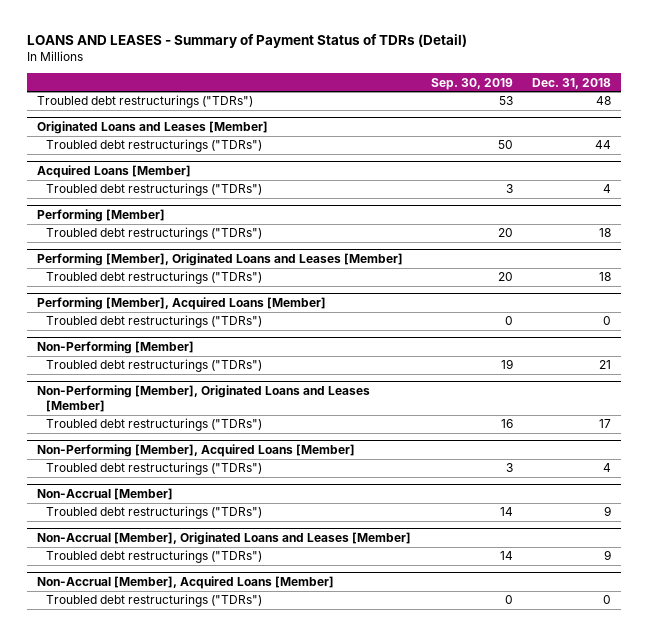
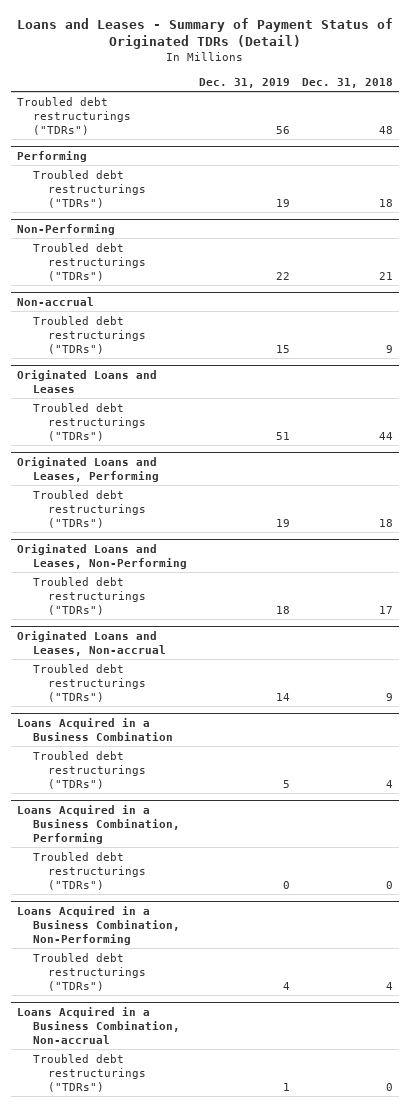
- LOANS AND LEASES - Summary of Payment Status of TDRs (Detail)
+ Loans and Leases - Summary of Payment Status of Originated TDRs (Detail)
- | Sep. 30, 2019 | Dec. 31, 2018
+ | Dec. 31, 2019 | Dec. 31, 2018
- Originated Loans and Leases [Member]
- Troubled debt restructurings ("TDRs") | 50 | 44
- Acquired Loans [Member]
- Troubled debt restructurings ("TDRs") | 3 | 4
- Performing [Member]
- Troubled debt restructurings ("TDRs") | 20 | 18
- Performing [Member], Originated Loans and Leases [Member]
+ Performing
- Performing [Member], Acquired Loans [Member]
- Troubled debt restructurings ("TDRs") | 0 | 0
- Non-Performing [Member]
+ Non-Performing
- Non-Performing [Member], Originated Loans and Leases [Member]
- Troubled debt restructurings ("TDRs") | 16 | 17
- Non-Performing [Member], Acquired Loans [Member]
- Troubled debt restructurings ("TDRs") | 3 | 4
- Non-Accrual [Member]
+ Non-accrual
- Non-Accrual [Member], Originated Loans and Leases [Member]
+ Originated Loans and Leases
+ Troubled debt restructurings ("TDRs") | 51 | 44
+ Originated Loans and Leases, Performing
+ Troubled debt restructurings ("TDRs") | 19 | 18
+ Originated Loans and Leases, Non-Performing
+ Troubled debt restructurings ("TDRs") | 18 | 17
+ Originated Loans and Leases, Non-accrual
- Non-Accrual [Member], Acquired Loans [Member]
+ Loans Acquired in a Business Combination
+ Troubled debt restructurings ("TDRs") | 5 | 4
+ Loans Acquired in a Business Combination, Performing
+ Loans Acquired in a Business Combination, Non-Performing
+ Troubled debt restructurings ("TDRs") | 4 | 4
+ Loans Acquired in a Business Combination, Non-accrual
+ Troubled debt restructurings ("TDRs") | 1 | 0

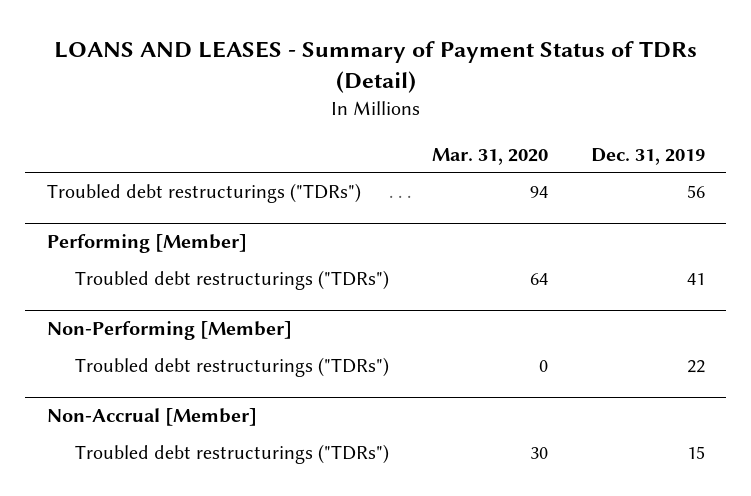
- Loans and Leases - Summary of Payment Status of Originated TDRs (Detail)
+ LOANS AND LEASES - Summary of Payment Status of TDRs (Detail)
- | Dec. 31, 2019 | Dec. 31, 2018
+ | Mar. 31, 2020 | Dec. 31, 2019
- Performing
- Troubled debt restructurings ("TDRs") | 19 | 18
- Non-Performing
+ Performing [Member]
+ Troubled debt restructurings ("TDRs") | 64 | 41
+ Non-Performing [Member]
- Non-accrual
+ Non-Accrual [Member]
- Originated Loans and Leases
- Troubled debt restructurings ("TDRs") | 51 | 44
- Originated Loans and Leases, Performing
- Troubled debt restructurings ("TDRs") | 19 | 18
- Originated Loans and Leases, Non-Performing
- Troubled debt restructurings ("TDRs") | 18 | 17
- Originated Loans and Leases, Non-accrual
- Troubled debt restructurings ("TDRs") | 14 | 9
- Loans Acquired in a Business Combination
- Troubled debt restructurings ("TDRs") | 5 | 4
- Loans Acquired in a Business Combination, Performing
- Troubled debt restructurings ("TDRs") | 0 | 0
- Loans Acquired in a Business Combination, Non-Performing
- Troubled debt restructurings ("TDRs") | 4 | 4
- Loans Acquired in a Business Combination, Non-accrual
- Troubled debt restructurings ("TDRs") | 1 | 0

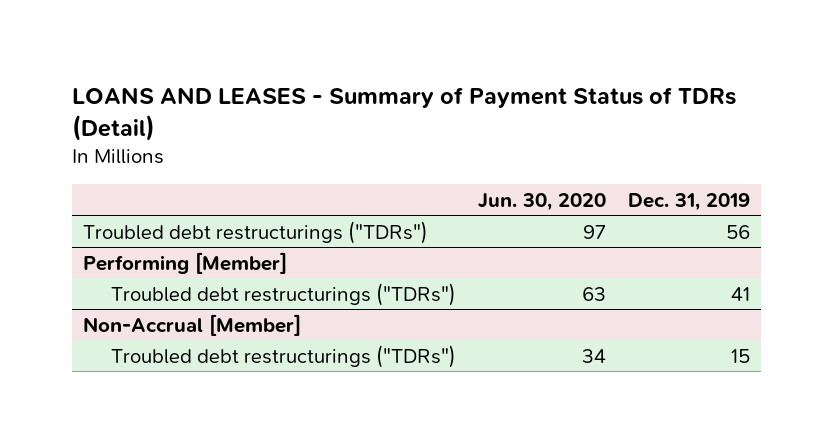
- | Mar. 31, 2020 | Dec. 31, 2019
+ | Jun. 30, 2020 | Dec. 31, 2019
- Non-Performing [Member]
- Troubled debt restructurings ("TDRs") | 0 | 22

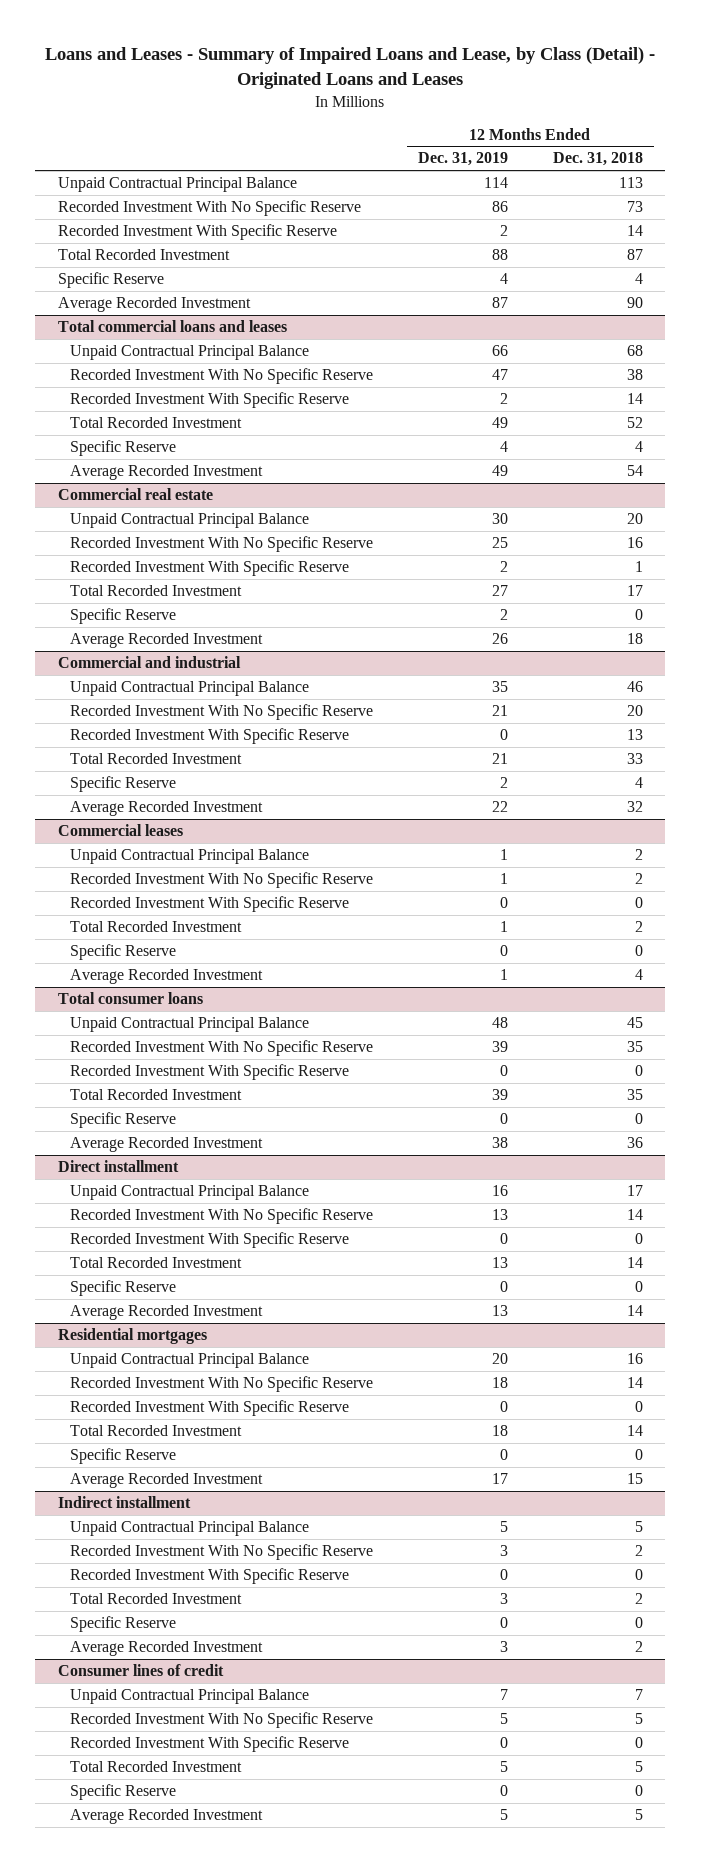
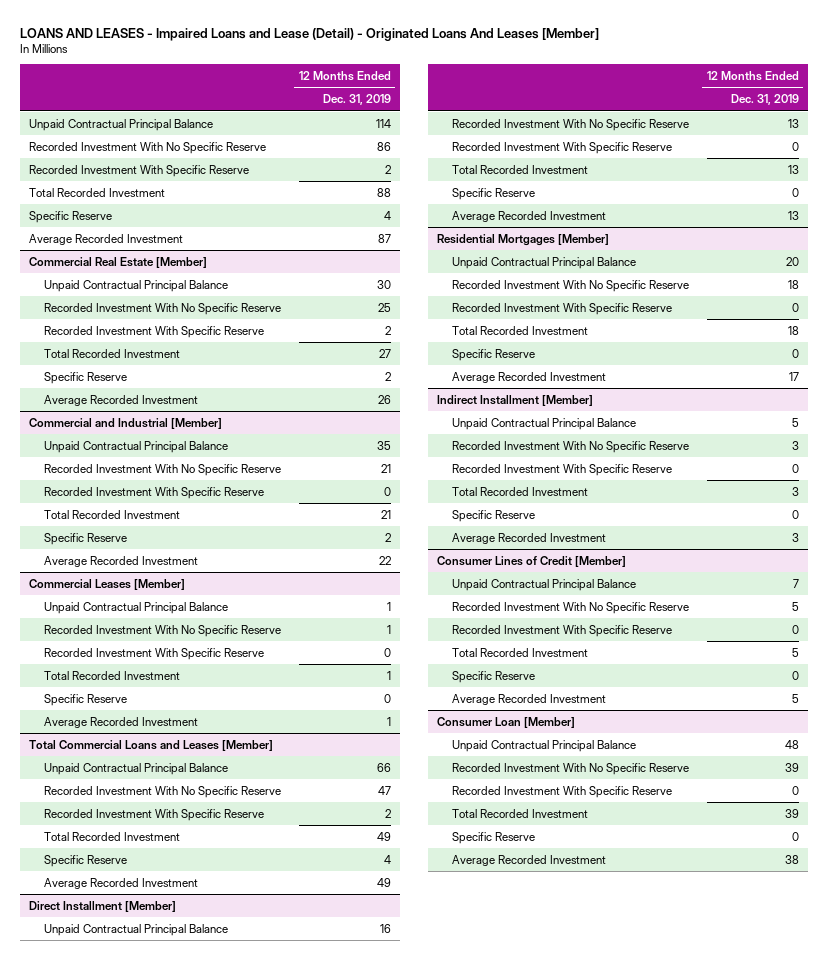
- Loans and Leases - Summary of Impaired Loans and Lease, by Class (Detail) - Originated Loans and Leases
+ LOANS AND LEASES - Impaired Loans and Lease (Detail) - Originated Loans And Leases [Member]
- | 12 Months Ended Dec. 31, 2019 | 12 Months Ended Dec. 31, 2018
+ | 12 Months Ended Dec. 31, 2019
- Total commercial loans and leases
- Unpaid Contractual Principal Balance | 66 | 68
- Recorded Investment With No Specific Reserve | 47 | 38
- Recorded Investment With Specific Reserve | 2 | 14
- Total Recorded Investment | 49 | 52
- Specific Reserve | 4 | 4
- Average Recorded Investment | 49 | 54
- Commercial real estate
+ Commercial Real Estate [Member]
- Commercial and industrial
+ Commercial and Industrial [Member]
- Commercial leases
+ Commercial Leases [Member]
- Total consumer loans
- Unpaid Contractual Principal Balance | 48 | 45
- Recorded Investment With No Specific Reserve | 39 | 35
- Recorded Investment With Specific Reserve | 0 | 0
- Total Recorded Investment | 39 | 35
- Specific Reserve | 0 | 0
- Average Recorded Investment | 38 | 36
- Direct installment
+ Total Commercial Loans and Leases [Member]
+ Unpaid Contractual Principal Balance | 66
+ Recorded Investment With No Specific Reserve | 47
+ Recorded Investment With Specific Reserve | 2
+ Total Recorded Investment | 49
+ Specific Reserve | 4
+ Average Recorded Investment | 49
+ Direct Installment [Member]
- Residential mortgages
+ Residential Mortgages [Member]
- Indirect installment
+ Indirect Installment [Member]
- Consumer lines of credit
+ Consumer Lines of Credit [Member]
+ Consumer Loan [Member]
+ Unpaid Contractual Principal Balance | 48
+ Recorded Investment With No Specific Reserve | 39
+ Recorded Investment With Specific Reserve | 0
+ Total Recorded Investment | 39
+ Specific Reserve | 0
+ Average Recorded Investment | 38

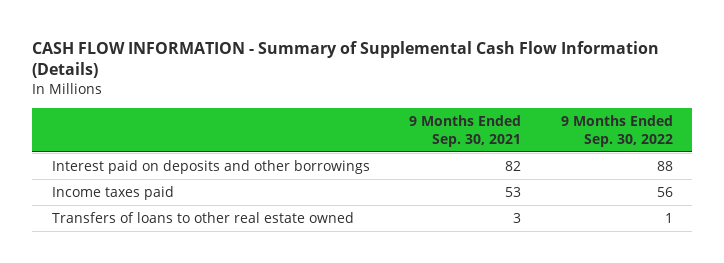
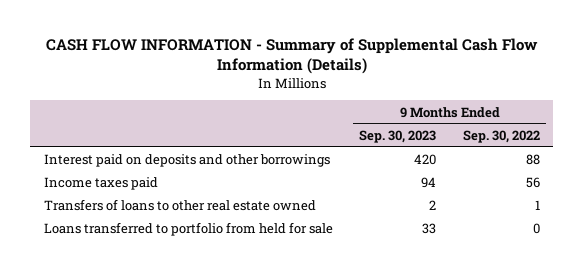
- | 9 Months Ended Sep. 30, 2021 | 9 Months Ended Sep. 30, 2022
+ | 9 Months Ended Sep. 30, 2023 | 9 Months Ended Sep. 30, 2022
+ Loans transferred to portfolio from held for sale | 33 | 0

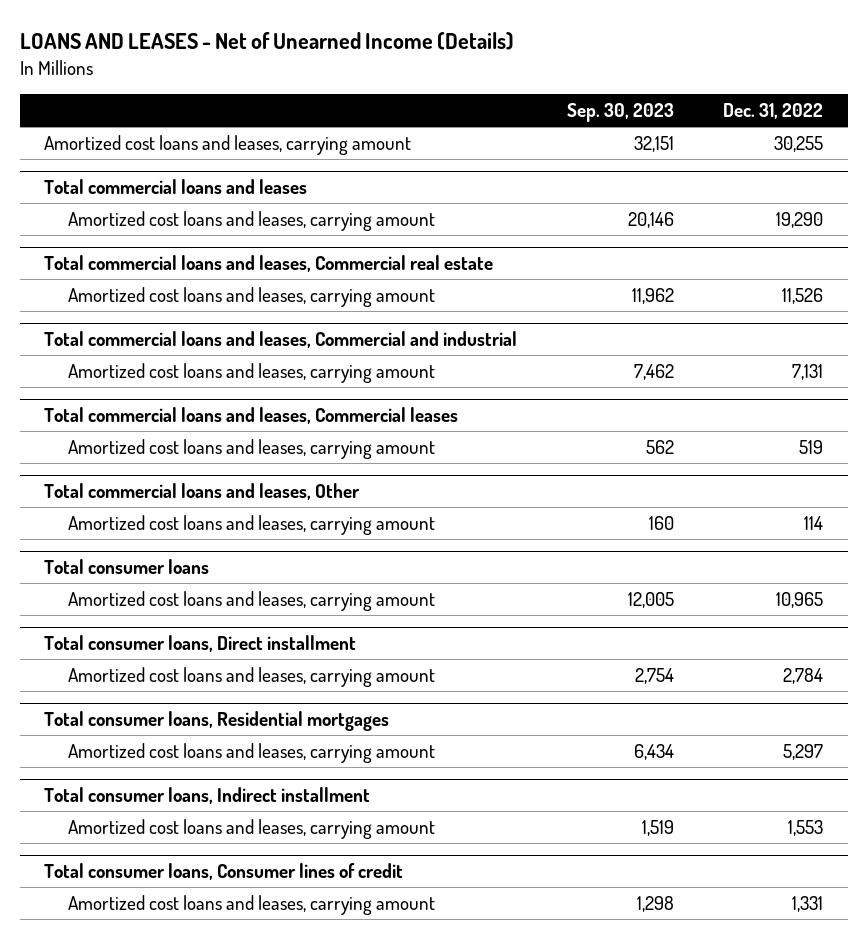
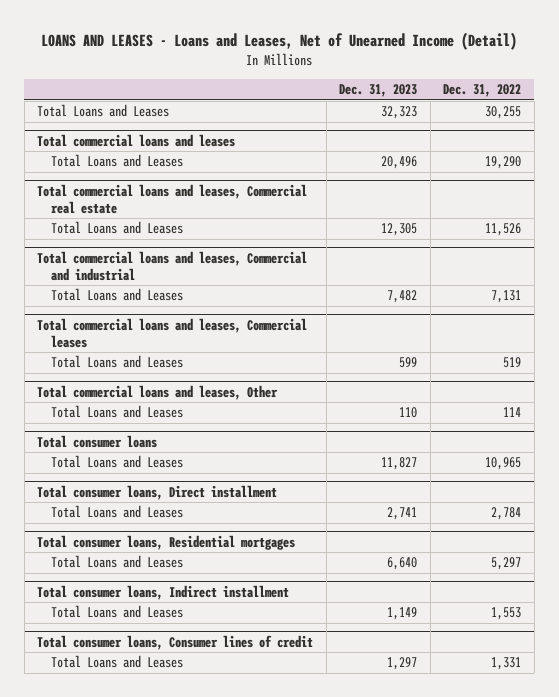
- LOANS AND LEASES - Net of Unearned Income (Details)
+ LOANS AND LEASES - Loans and Leases, Net of Unearned Income (Detail)
- | Sep. 30, 2023 | Dec. 31, 2022
+ | Dec. 31, 2023 | Dec. 31, 2022
- Amortized cost loans and leases, carrying amount | 32,151 | 30,255
+ Total Loans and Leases | 32,323 | 30,255
@ Total commercial loans and leases
- Amortized cost loans and leases, carrying amount | 20,146 | 19,290
+ Total Loans and Leases | 20,496 | 19,290
@ Total commercial loans and leases, Commercial real estate
- Amortized cost loans and leases, carrying amount | 11,962 | 11,526
+ Total Loans and Leases | 12,305 | 11,526
@ Total commercial loans and leases, Commercial and industrial
- Amortized cost loans and leases, carrying amount | 7,462 | 7,131
+ Total Loans and Leases | 7,482 | 7,131
@ Total commercial loans and leases, Commercial leases
- Amortized cost loans and leases, carrying amount | 562 | 519
+ Total Loans and Leases | 599 | 519
@ Total commercial loans and leases, Other
- Amortized cost loans and leases, carrying amount | 160 | 114
+ Total Loans and Leases | 110 | 114
@ Total consumer loans
- Amortized cost loans and leases, carrying amount | 12,005 | 10,965
+ Total Loans and Leases | 11,827 | 10,965
@ Total consumer loans, Direct installment
- Amortized cost loans and leases, carrying amount | 2,754 | 2,784
+ Total Loans and Leases | 2,741 | 2,784
@ Total consumer loans, Residential mortgages
- Amortized cost loans and leases, carrying amount | 6,434 | 5,297
+ Total Loans and Leases | 6,640 | 5,297
@ Total consumer loans, Indirect installment
- Amortized cost loans and leases, carrying amount | 1,519 | 1,553
+ Total Loans and Leases | 1,149 | 1,553
@ Total consumer loans, Consumer lines of credit
- Amortized cost loans and leases, carrying amount | 1,298 | 1,331
+ Total Loans and Leases | 1,297 | 1,331

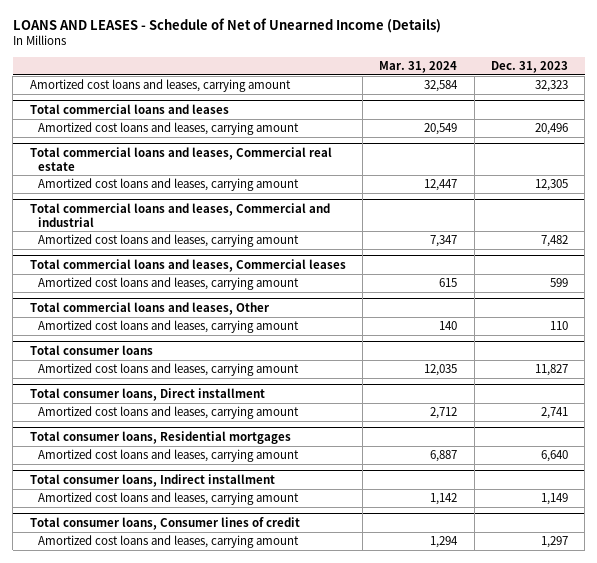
- LOANS AND LEASES - Loans and Leases, Net of Unearned Income (Detail)
+ LOANS AND LEASES - Schedule of Net of Unearned Income (Details)
- | Dec. 31, 2023 | Dec. 31, 2022
+ | Mar. 31, 2024 | Dec. 31, 2023
- Total Loans and Leases | 32,323 | 30,255
+ Amortized cost loans and leases, carrying amount | 32,584 | 32,323
@ Total commercial loans and leases
- Total Loans and Leases | 20,496 | 19,290
+ Amortized cost loans and leases, carrying amount | 20,549 | 20,496
@ Total commercial loans and leases, Commercial real estate
- Total Loans and Leases | 12,305 | 11,526
+ Amortized cost loans and leases, carrying amount | 12,447 | 12,305
@ Total commercial loans and leases, Commercial and industrial
- Total Loans and Leases | 7,482 | 7,131
+ Amortized cost loans and leases, carrying amount | 7,347 | 7,482
@ Total commercial loans and leases, Commercial leases
- Total Loans and Leases | 599 | 519
+ Amortized cost loans and leases, carrying amount | 615 | 599
@ Total commercial loans and leases, Other
- Total Loans and Leases | 110 | 114
+ Amortized cost loans and leases, carrying amount | 140 | 110
@ Total consumer loans
- Total Loans and Leases | 11,827 | 10,965
+ Amortized cost loans and leases, carrying amount | 12,035 | 11,827
@ Total consumer loans, Direct installment
- Total Loans and Leases | 2,741 | 2,784
+ Amortized cost loans and leases, carrying amount | 2,712 | 2,741
@ Total consumer loans, Residential mortgages
- Total Loans and Leases | 6,640 | 5,297
+ Amortized cost loans and leases, carrying amount | 6,887 | 6,640
@ Total consumer loans, Indirect installment
- Total Loans and Leases | 1,149 | 1,553
+ Amortized cost loans and leases, carrying amount | 1,142 | 1,149
@ Total consumer loans, Consumer lines of credit
- Total Loans and Leases | 1,297 | 1,331
+ Amortized cost loans and leases, carrying amount | 1,294 | 1,297

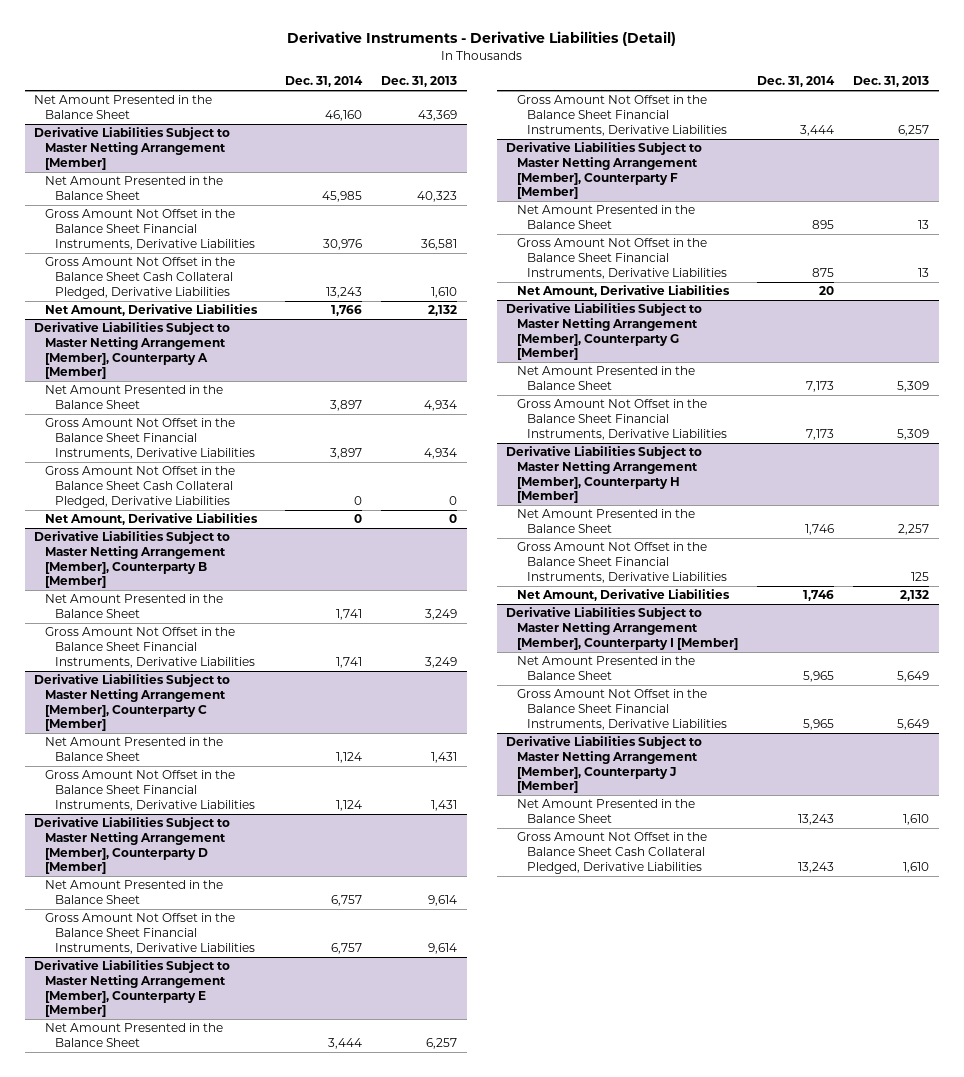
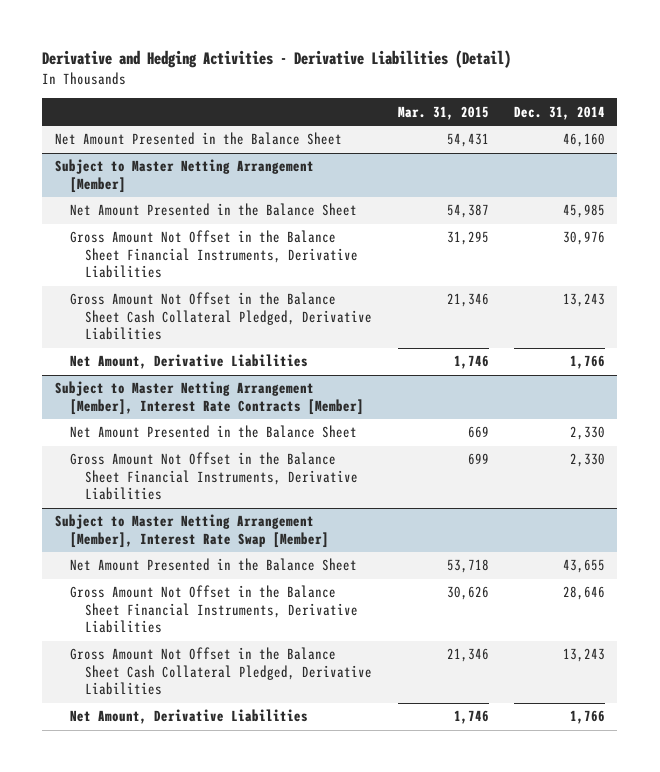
- Derivative Instruments - Derivative Liabilities (Detail)
+ Derivative and Hedging Activities - Derivative Liabilities (Detail)
- | Dec. 31, 2014 | Dec. 31, 2013
+ | Mar. 31, 2015 | Dec. 31, 2014
- Derivative Liabilities Subject to Master Netting Arrangement [Member]
+ Subject to Master Netting Arrangement [Member]
- Derivative Liabilities Subject to Master Netting Arrangement [Member], Counterparty A [Member]
- Net Amount Presented in the Balance Sheet | 3,897 | 4,934
- Gross Amount Not Offset in the Balance Sheet Financial Instruments, Derivative Liabilities | 3,897 | 4,934
- Gross Amount Not Offset in the Balance Sheet Cash Collateral Pledged, Derivative Liabilities | 0 | 0
- Net Amount, Derivative Liabilities | 0 | 0
- Derivative Liabilities Subject to Master Netting Arrangement [Member], Counterparty B [Member]
- Net Amount Presented in the Balance Sheet | 1,741 | 3,249
- Gross Amount Not Offset in the Balance Sheet Financial Instruments, Derivative Liabilities | 1,741 | 3,249
- Derivative Liabilities Subject to Master Netting Arrangement [Member], Counterparty C [Member]
- Net Amount Presented in the Balance Sheet | 1,124 | 1,431
- Gross Amount Not Offset in the Balance Sheet Financial Instruments, Derivative Liabilities | 1,124 | 1,431
- Derivative Liabilities Subject to Master Netting Arrangement [Member], Counterparty D [Member]
- Net Amount Presented in the Balance Sheet | 6,757 | 9,614
- Gross Amount Not Offset in the Balance Sheet Financial Instruments, Derivative Liabilities | 6,757 | 9,614
- Derivative Liabilities Subject to Master Netting Arrangement [Member], Counterparty E [Member]
- Net Amount Presented in the Balance Sheet | 3,444 | 6,257
- Gross Amount Not Offset in the Balance Sheet Financial Instruments, Derivative Liabilities | 3,444 | 6,257
- Derivative Liabilities Subject to Master Netting Arrangement [Member], Counterparty F [Member]
- Net Amount Presented in the Balance Sheet | 895 | 13
- Gross Amount Not Offset in the Balance Sheet Financial Instruments, Derivative Liabilities | 875 | 13
- Net Amount, Derivative Liabilities | 20 |
- Derivative Liabilities Subject to Master Netting Arrangement [Member], Counterparty G [Member]
- Net Amount Presented in the Balance Sheet | 7,173 | 5,309
- Gross Amount Not Offset in the Balance Sheet Financial Instruments, Derivative Liabilities | 7,173 | 5,309
- Derivative Liabilities Subject to Master Netting Arrangement [Member], Counterparty H [Member]
- Net Amount Presented in the Balance Sheet | 1,746 | 2,257
- Gross Amount Not Offset in the Balance Sheet Financial Instruments, Derivative Liabilities | | 125
- Net Amount, Derivative Liabilities | 1,746 | 2,132
- Derivative Liabilities Subject to Master Netting Arrangement [Member], Counterparty I [Member]
- Net Amount Presented in the Balance Sheet | 5,965 | 5,649
- Gross Amount Not Offset in the Balance Sheet Financial Instruments, Derivative Liabilities | 5,965 | 5,649
- Derivative Liabilities Subject to Master Netting Arrangement [Member], Counterparty J [Member]
- Net Amount Presented in the Balance Sheet | 13,243 | 1,610
+ Subject to Master Netting Arrangement [Member], Interest Rate Contracts [Member]
+ Net Amount Presented in the Balance Sheet | 669 | 2,330
+ Gross Amount Not Offset in the Balance Sheet Financial Instruments, Derivative Liabilities | 699 | 2,330
+ Subject to Master Netting Arrangement [Member], Interest Rate Swap [Member]
+ Net Amount Presented in the Balance Sheet | 53,718 | 43,655
+ Gross Amount Not Offset in the Balance Sheet Financial Instruments, Derivative Liabilities | 30,626 | 28,646
+ Net Amount, Derivative Liabilities | 1,746 | 1,766

